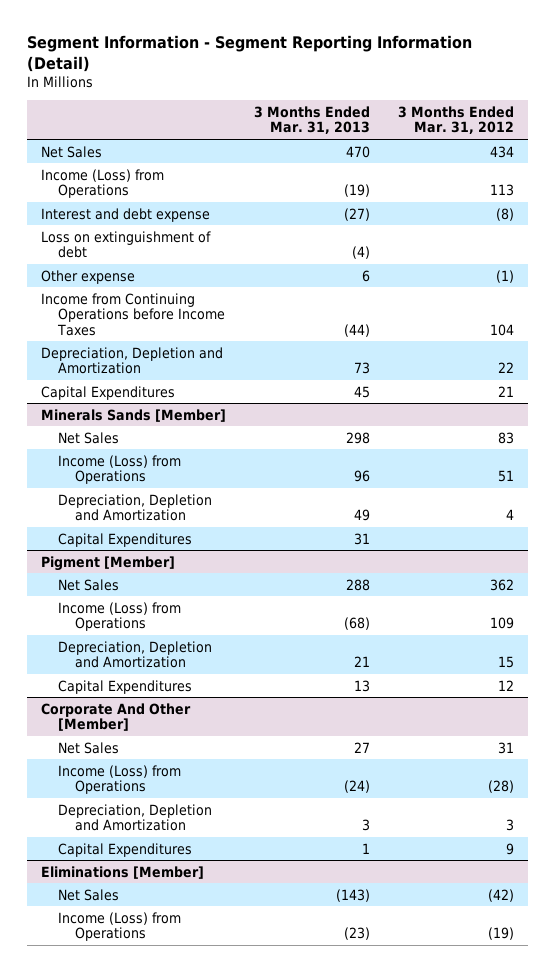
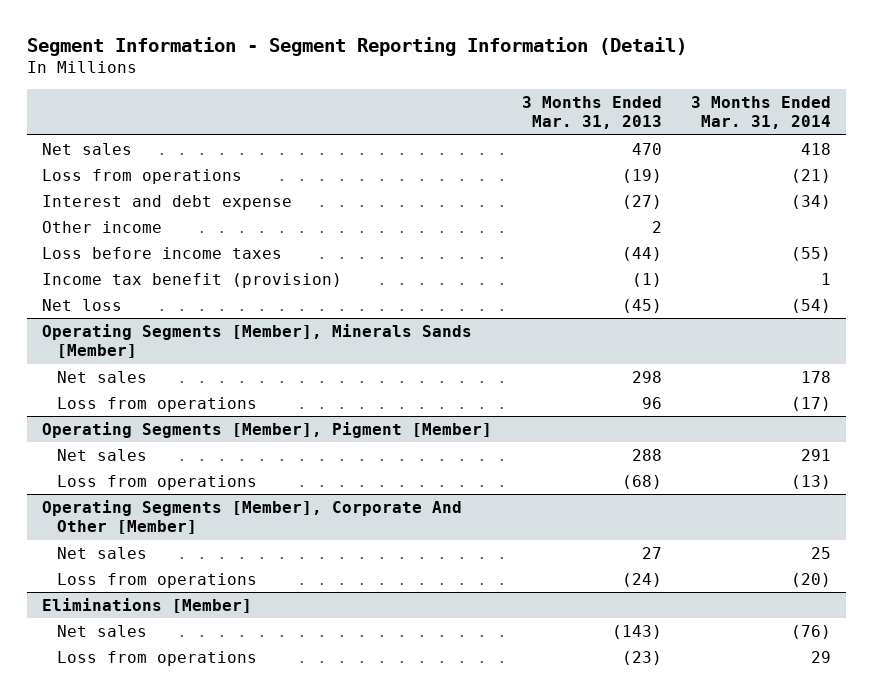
- | 3 Months Ended Mar. 31, 2013 | 3 Months Ended Mar. 31, 2012
+ | 3 Months Ended Mar. 31, 2013 | 3 Months Ended Mar. 31, 2014
- Net Sales | 470 | 434
- Income (Loss) from Operations | (19) | 113
+ Net sales | 470 | 418
+ Loss from operations | (19) | (21)
- Loss on extinguishment of debt | (4) |
- Other expense | 6 | (1)
- Income from Continuing Operations before Income Taxes | (44) | 104
- Depreciation, Depletion and Amortization | 73 | 22
- Capital Expenditures | 45 | 21
- Minerals Sands [Member]
- Net Sales | 298 | 83
- Income (Loss) from Operations | 96 | 51
- Depreciation, Depletion and Amortization | 49 | 4
- Capital Expenditures | 31 |
- Pigment [Member]
- Net Sales | 288 | 362
- Income (Loss) from Operations | (68) | 109
- Depreciation, Depletion and Amortization | 21 | 15
- Capital Expenditures | 13 | 12
- Corporate And Other [Member]
- Net Sales | 27 | 31
- Income (Loss) from Operations | (24) | (28)
- Depreciation, Depletion and Amortization | 3 | 3
- Capital Expenditures | 1 | 9
+ Other income | 2 |
+ Loss before income taxes | (44) | (55)
+ Income tax benefit (provision) | (1) | 1
+ Net loss | (45) | (54)
+ Operating Segments [Member], Minerals Sands [Member]
+ Net sales | 298 | 178
+ Loss from operations | 96 | (17)
+ Operating Segments [Member], Pigment [Member]
+ Net sales | 288 | 291
+ Loss from operations | (68) | (13)
+ Operating Segments [Member], Corporate And Other [Member]
+ Net sales | 27 | 25
+ Loss from operations | (24) | (20)
@ Eliminations [Member]
- Net Sales | (143) | (42)
- Income (Loss) from Operations | (23) | (19)
+ Net sales | (143) | (76)
+ Loss from operations | (23) | 29

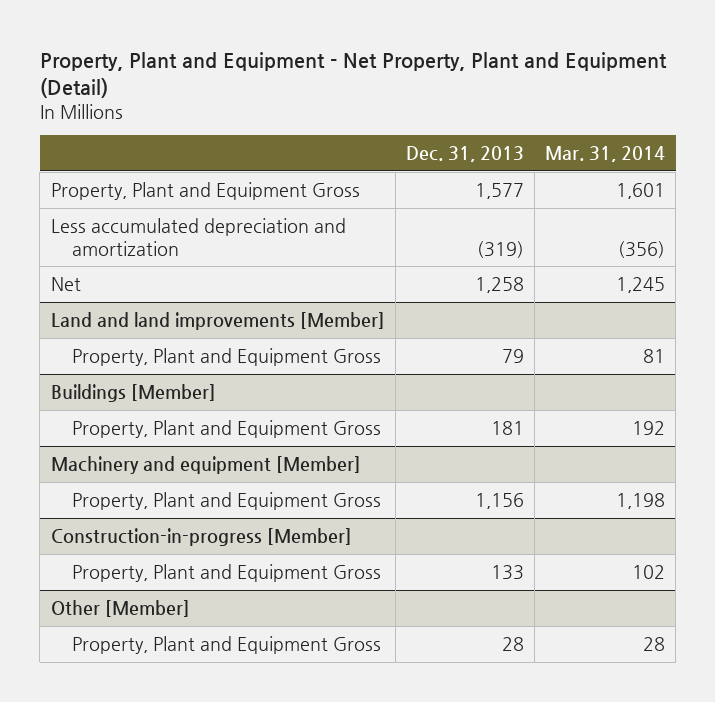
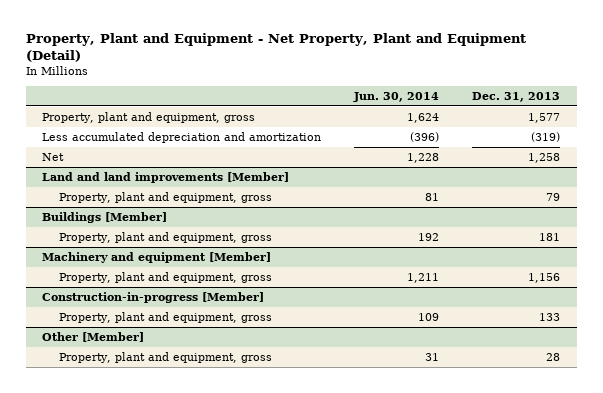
- | Dec. 31, 2013 | Mar. 31, 2014
+ | Jun. 30, 2014 | Dec. 31, 2013
- Property, Plant and Equipment Gross | 1,577 | 1,601
+ Property, plant and equipment, gross | 1,624 | 1,577
@ Land and land improvements [Member]
- Property, Plant and Equipment Gross | 79 | 81
+ Property, plant and equipment, gross | 81 | 79
@ Buildings [Member]
- Property, Plant and Equipment Gross | 181 | 192
+ Property, plant and equipment, gross | 192 | 181
@ Machinery and equipment [Member]
- Property, Plant and Equipment Gross | 1,156 | 1,198
+ Property, plant and equipment, gross | 1,211 | 1,156
@ Construction-in-progress [Member]
- Property, Plant and Equipment Gross | 133 | 102
+ Property, plant and equipment, gross | 109 | 133
@ Other [Member]
- Property, Plant and Equipment Gross | 28 | 28
+ Property, plant and equipment, gross | 31 | 28

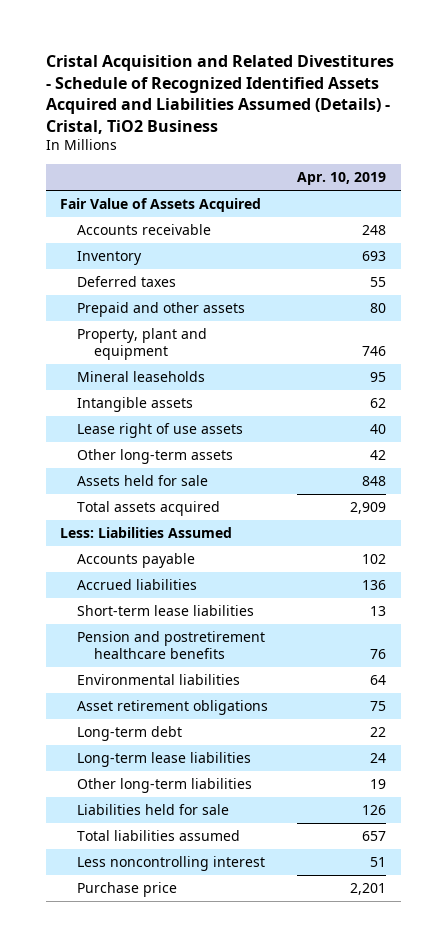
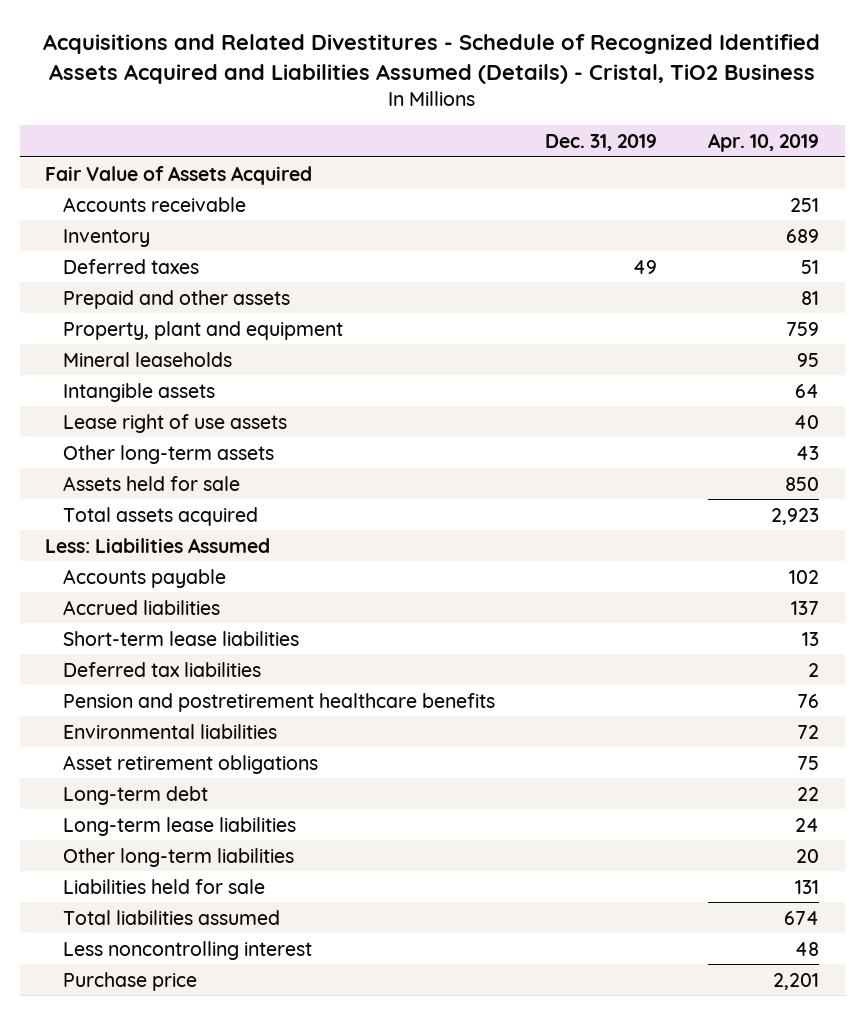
- Cristal Acquisition and Related Divestitures - Schedule of Recognized Identified Assets Acquired and Liabilities Assumed (Details) - Cristal, TiO2 Business
+ Acquisitions and Related Divestitures - Schedule of Recognized Identified Assets Acquired and Liabilities Assumed (Details) - Cristal, TiO2 Business
- | Apr. 10, 2019
+ | Dec. 31, 2019 | Apr. 10, 2019
- Accounts receivable | 248
- Inventory | 693
- Deferred taxes | 55
- Prepaid and other assets | 80
- Property, plant and equipment | 746
+ Accounts receivable | | 251
+ Inventory | | 689
+ Deferred taxes | 49 | 51
+ Prepaid and other assets | | 81
+ Property, plant and equipment | | 759
- Intangible assets | 62
+ Intangible assets | | 64
- Other long-term assets | 42
- Assets held for sale | 848
- Total assets acquired | 2,909
+ Other long-term assets | | 43
+ Assets held for sale | | 850
+ Total assets acquired | | 2,923
- Accrued liabilities | 136
+ Accrued liabilities | | 137
+ Deferred tax liabilities | | 2
- Environmental liabilities | 64
+ Environmental liabilities | | 72
- Other long-term liabilities | 19
- Liabilities held for sale | 126
- Total liabilities assumed | 657
- Less noncontrolling interest | 51
+ Other long-term liabilities | | 20
+ Liabilities held for sale | | 131
+ Total liabilities assumed | | 674
+ Less noncontrolling interest | | 48

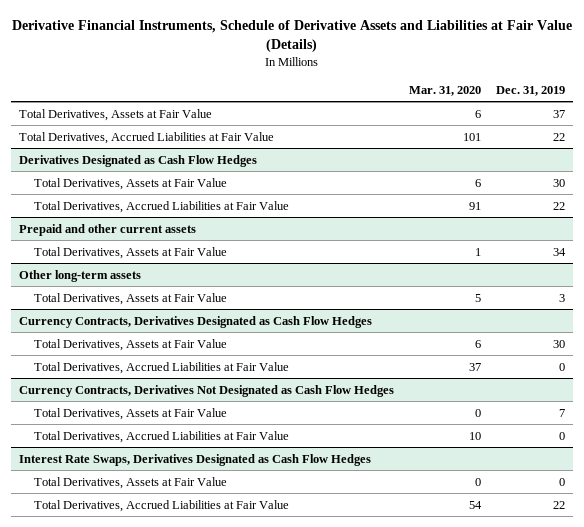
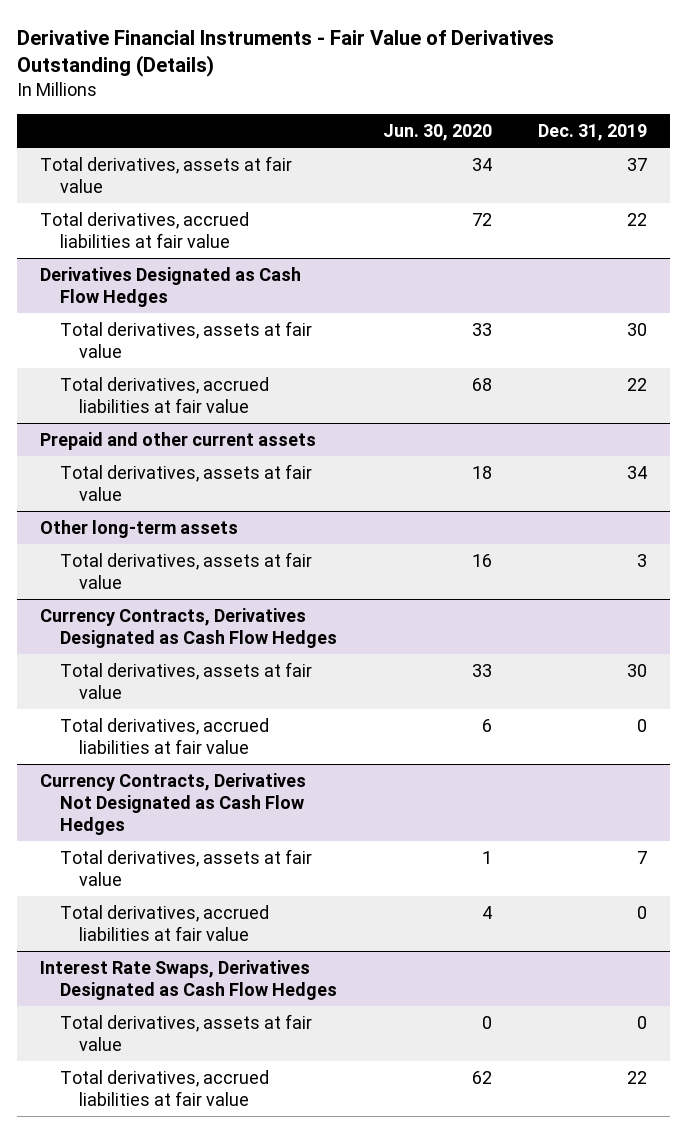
- Derivative Financial Instruments, Schedule of Derivative Assets and Liabilities at Fair Value (Details)
+ Derivative Financial Instruments - Fair Value of Derivatives Outstanding (Details)
- | Mar. 31, 2020 | Dec. 31, 2019
+ | Jun. 30, 2020 | Dec. 31, 2019
- Total Derivatives, Assets at Fair Value | 6 | 37
- Total Derivatives, Accrued Liabilities at Fair Value | 101 | 22
+ Total derivatives, assets at fair value | 34 | 37
+ Total derivatives, accrued liabilities at fair value | 72 | 22
@ Derivatives Designated as Cash Flow Hedges
- Total Derivatives, Assets at Fair Value | 6 | 30
- Total Derivatives, Accrued Liabilities at Fair Value | 91 | 22
+ Total derivatives, assets at fair value | 33 | 30
+ Total derivatives, accrued liabilities at fair value | 68 | 22
@ Prepaid and other current assets
- Total Derivatives, Assets at Fair Value | 1 | 34
+ Total derivatives, assets at fair value | 18 | 34
@ Other long-term assets
- Total Derivatives, Assets at Fair Value | 5 | 3
+ Total derivatives, assets at fair value | 16 | 3
@ Currency Contracts, Derivatives Designated as Cash Flow Hedges
- Total Derivatives, Assets at Fair Value | 6 | 30
- Total Derivatives, Accrued Liabilities at Fair Value | 37 | 0
+ Total derivatives, assets at fair value | 33 | 30
+ Total derivatives, accrued liabilities at fair value | 6 | 0
@ Currency Contracts, Derivatives Not Designated as Cash Flow Hedges
- Total Derivatives, Assets at Fair Value | 0 | 7
- Total Derivatives, Accrued Liabilities at Fair Value | 10 | 0
+ Total derivatives, assets at fair value | 1 | 7
+ Total derivatives, accrued liabilities at fair value | 4 | 0
@ Interest Rate Swaps, Derivatives Designated as Cash Flow Hedges
- Total Derivatives, Assets at Fair Value | 0 | 0
- Total Derivatives, Accrued Liabilities at Fair Value | 54 | 22
+ Total derivatives, assets at fair value | 0 | 0
+ Total derivatives, accrued liabilities at fair value | 62 | 22

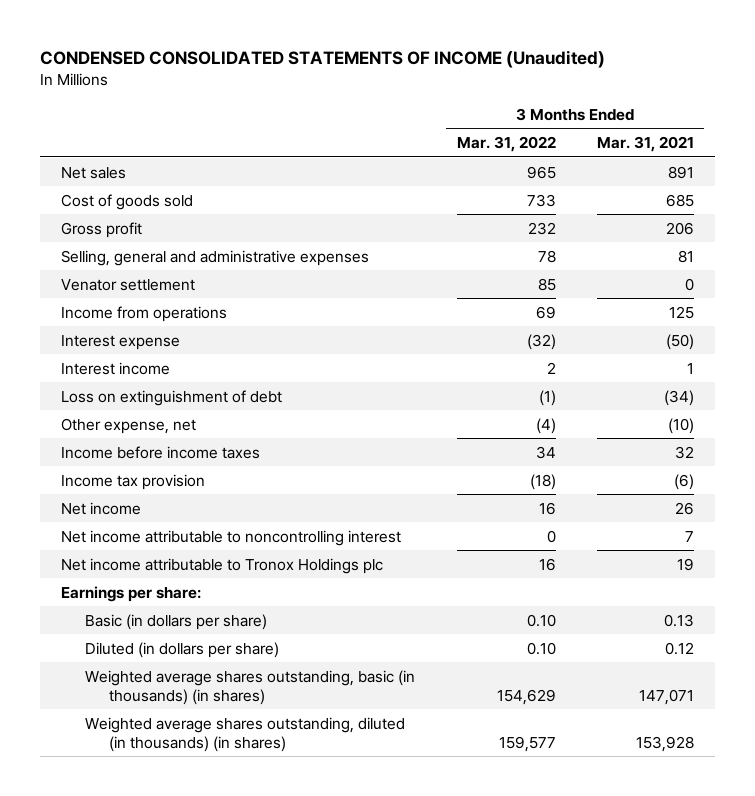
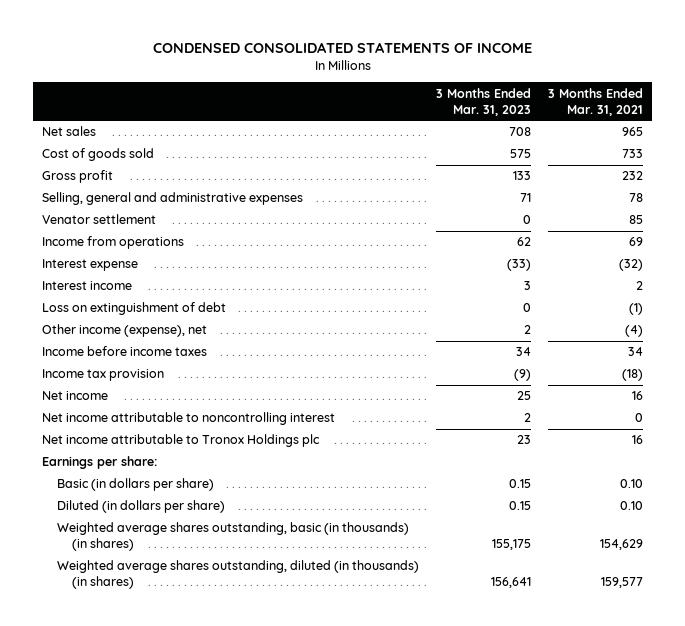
- CONDENSED CONSOLIDATED STATEMENTS OF INCOME (Unaudited)
+ CONDENSED CONSOLIDATED STATEMENTS OF INCOME
- | 3 Months Ended Mar. 31, 2022 | 3 Months Ended Mar. 31, 2021
+ | 3 Months Ended Mar. 31, 2023 | 3 Months Ended Mar. 31, 2021
- Net sales | 965 | 891
- Cost of goods sold | 733 | 685
- Gross profit | 232 | 206
- Selling, general and administrative expenses | 78 | 81
- Venator settlement | 85 | 0
- Income from operations | 69 | 125
- Interest expense | (32) | (50)
- Interest income | 2 | 1
- Loss on extinguishment of debt | (1) | (34)
- Other expense, net | (4) | (10)
- Income before income taxes | 34 | 32
- Income tax provision | (18) | (6)
- Net income | 16 | 26
- Net income attributable to noncontrolling interest | 0 | 7
- Net income attributable to Tronox Holdings plc | 16 | 19
+ Net sales | 708 | 965
+ Cost of goods sold | 575 | 733
+ Gross profit | 133 | 232
+ Selling, general and administrative expenses | 71 | 78
+ Venator settlement | 0 | 85
+ Income from operations | 62 | 69
+ Interest expense | (33) | (32)
+ Interest income | 3 | 2
+ Loss on extinguishment of debt | 0 | (1)
+ Other income (expense), net | 2 | (4)
+ Income before income taxes | 34 | 34
+ Income tax provision | (9) | (18)
+ Net income | 25 | 16
+ Net income attributable to noncontrolling interest | 2 | 0
+ Net income attributable to Tronox Holdings plc | 23 | 16
- Basic (in dollars per share) | 0.10 | 0.13
- Diluted (in dollars per share) | 0.10 | 0.12
- Weighted average shares outstanding, basic (in thousands) (in shares) | 154,629 | 147,071
- Weighted average shares outstanding, diluted (in thousands) (in shares) | 159,577 | 153,928
+ Basic (in dollars per share) | 0.15 | 0.10
+ Diluted (in dollars per share) | 0.15 | 0.10
+ Weighted average shares outstanding, basic (in thousands) (in shares) | 155,175 | 154,629
+ Weighted average shares outstanding, diluted (in thousands) (in shares) | 156,641 | 159,577

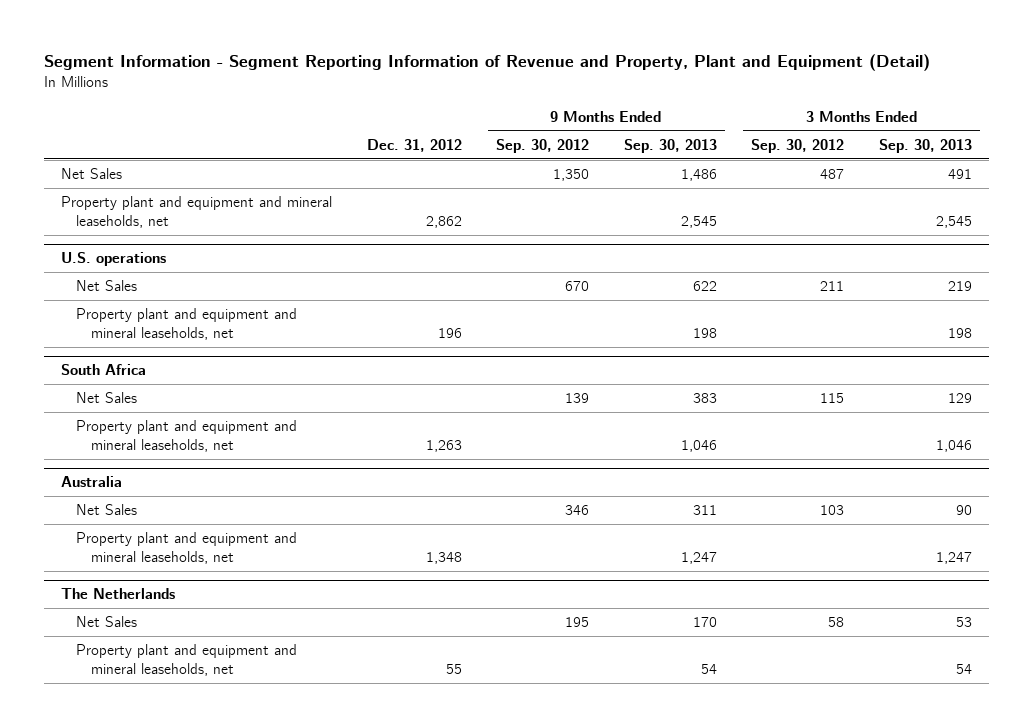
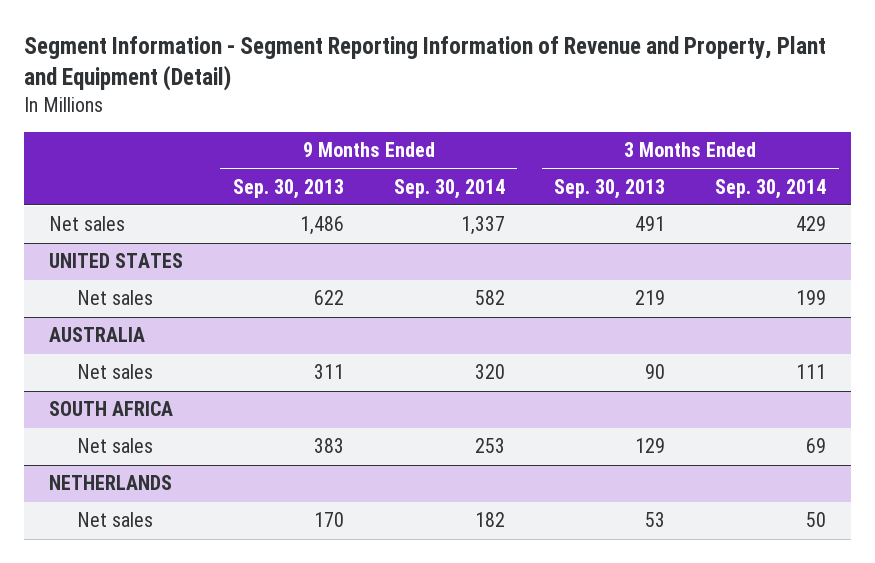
- | Dec. 31, 2012 | 9 Months Ended Sep. 30, 2012 | 9 Months Ended Sep. 30, 2013 | 3 Months Ended Sep. 30, 2012 | 3 Months Ended Sep. 30, 2013
+ | 9 Months Ended Sep. 30, 2013 | 9 Months Ended Sep. 30, 2014 | 3 Months Ended Sep. 30, 2013 | 3 Months Ended Sep. 30, 2014
- Net Sales | | 1,350 | 1,486 | 487 | 491
- Property plant and equipment and mineral leaseholds, net | 2,862 | | 2,545 | | 2,545
- U.S. operations
- Net Sales | | 670 | 622 | 211 | 219
- Property plant and equipment and mineral leaseholds, net | 196 | | 198 | | 198
- South Africa
- Net Sales | | 139 | 383 | 115 | 129
- Property plant and equipment and mineral leaseholds, net | 1,263 | | 1,046 | | 1,046
- Australia
- Net Sales | | 346 | 311 | 103 | 90
- Property plant and equipment and mineral leaseholds, net | 1,348 | | 1,247 | | 1,247
- The Netherlands
- Net Sales | | 195 | 170 | 58 | 53
- Property plant and equipment and mineral leaseholds, net | 55 | | 54 | | 54
+ Net sales | 1,486 | 1,337 | 491 | 429
+ UNITED STATES
+ Net sales | 622 | 582 | 219 | 199
+ AUSTRALIA
+ Net sales | 311 | 320 | 90 | 111
+ SOUTH AFRICA
+ Net sales | 383 | 253 | 129 | 69
+ NETHERLANDS
+ Net sales | 170 | 182 | 53 | 50

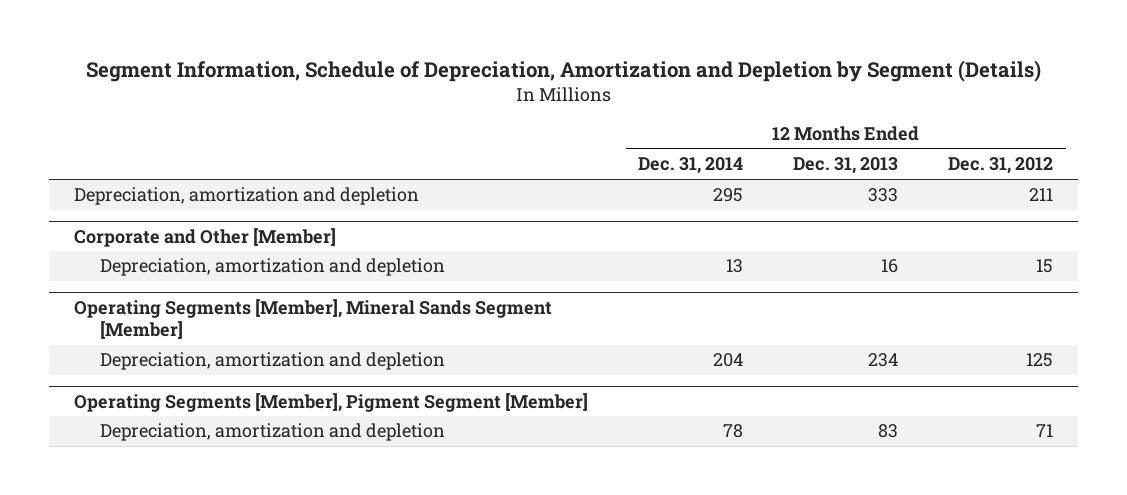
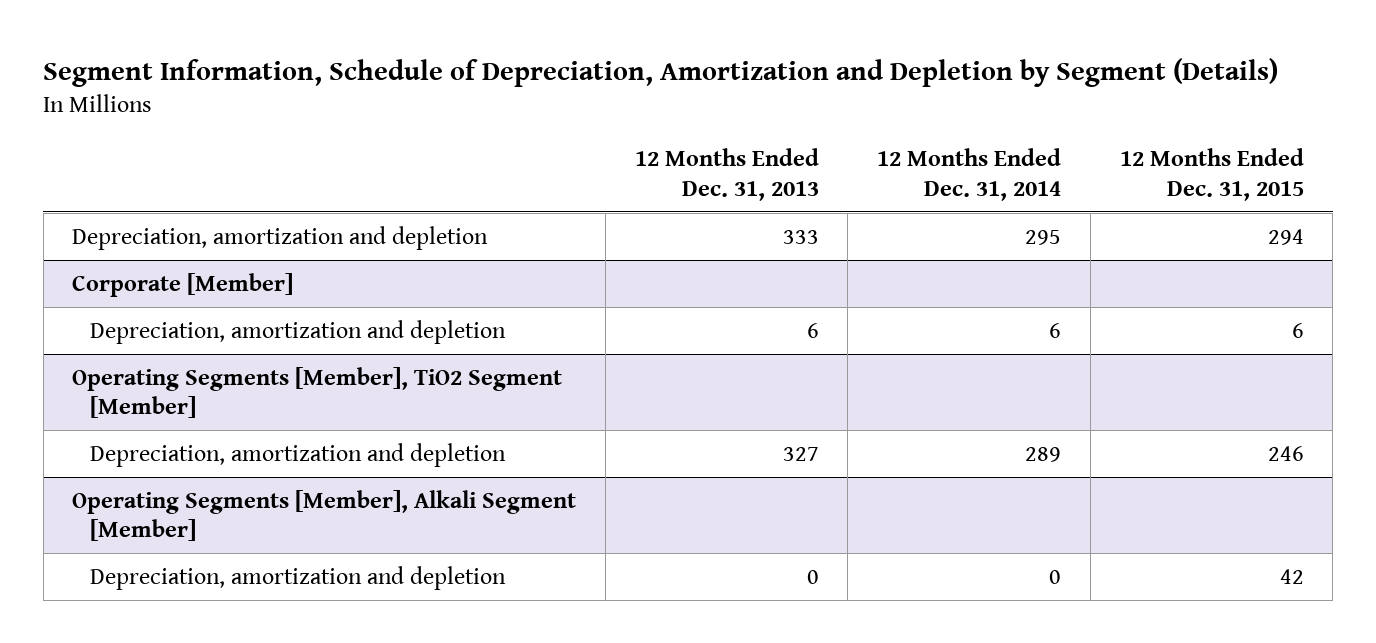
- | 12 Months Ended Dec. 31, 2014 | 12 Months Ended Dec. 31, 2013 | 12 Months Ended Dec. 31, 2012
+ | 12 Months Ended Dec. 31, 2013 | 12 Months Ended Dec. 31, 2014 | 12 Months Ended Dec. 31, 2015
- Corporate and Other [Member]
- Depreciation, amortization and depletion | 13 | 16 | 15
- Operating Segments [Member], Mineral Sands Segment [Member]
- Depreciation, amortization and depletion | 204 | 234 | 125
- Operating Segments [Member], Pigment Segment [Member]
- Depreciation, amortization and depletion | 78 | 83 | 71
+ Corporate [Member]
+ Depreciation, amortization and depletion | 6 | 6 | 6
+ Operating Segments [Member], TiO2 Segment [Member]
+ Depreciation, amortization and depletion | 327 | 289 | 246
+ Operating Segments [Member], Alkali Segment [Member]
+ Depreciation, amortization and depletion | 0 | 0 | 42

